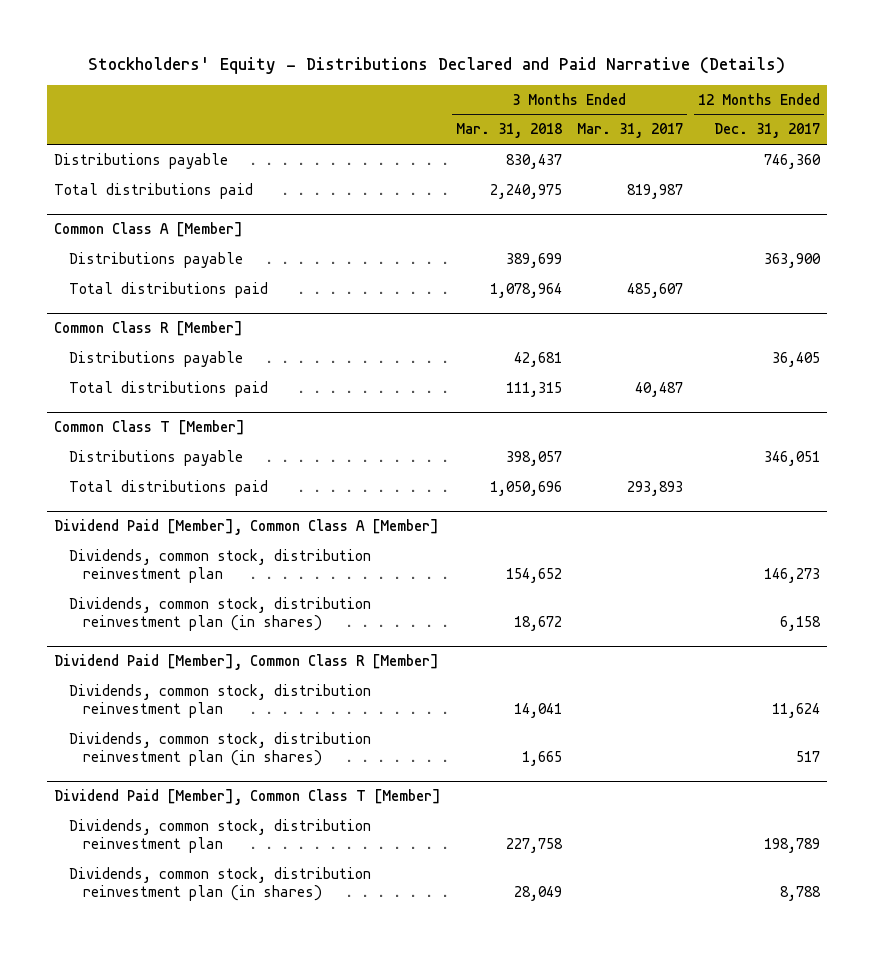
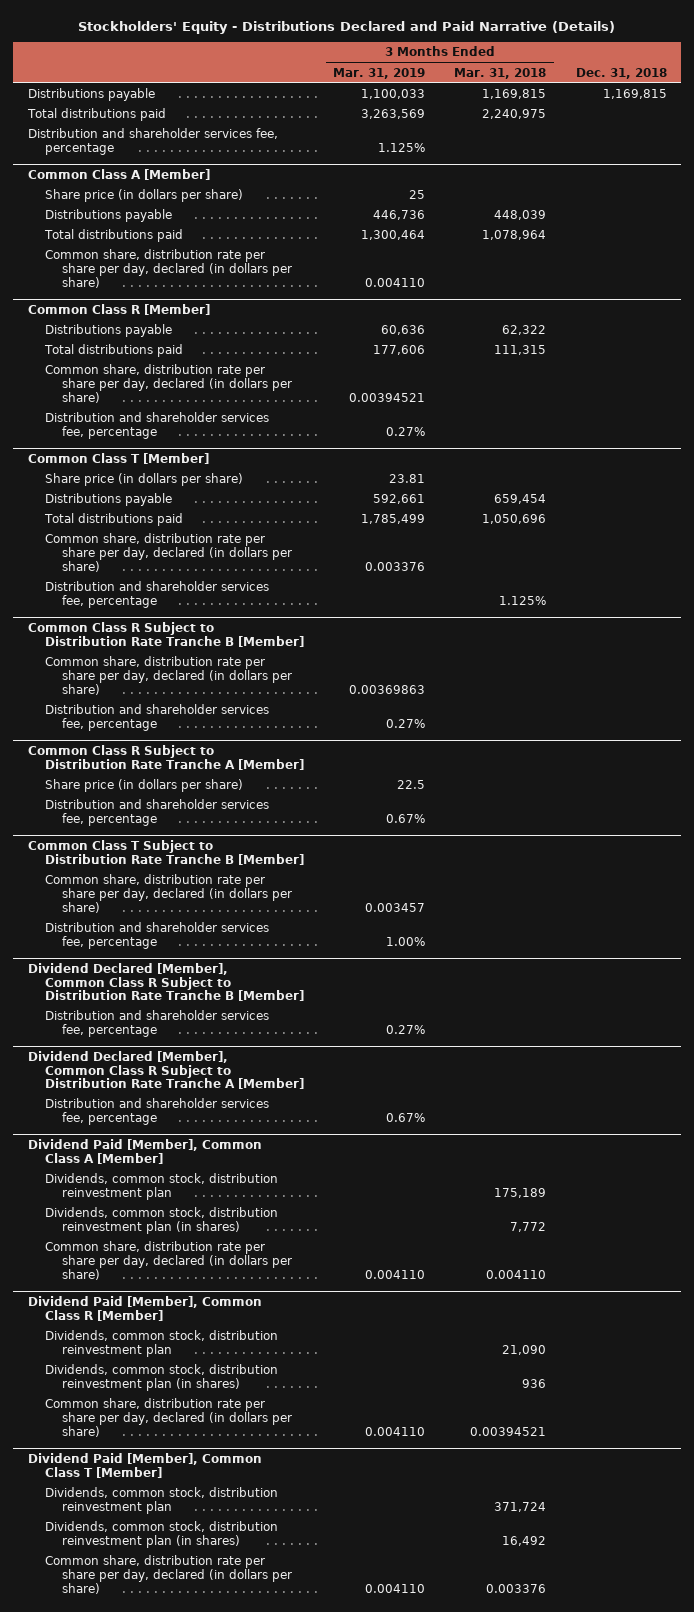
- | 3 Months Ended Mar. 31, 2018 | 3 Months Ended Mar. 31, 2017 | 12 Months Ended Dec. 31, 2017
+ | 3 Months Ended Mar. 31, 2019 | 3 Months Ended Mar. 31, 2018 | Dec. 31, 2018
- Distributions payable | 830,437 | | 746,360
+ Distributions payable | 1,100,033 | 1,169,815 | 1,169,815
+ Distribution and shareholder services fee, percentage | 1.125% | |
@ Common Class A [Member]
- Distributions payable | 389,699 | | 363,900
+ Share price (in dollars per share) | 25 | |
+ Distributions payable | 446,736 | 448,039 |
+ Common share, distribution rate per share per day, declared (in dollars per share) | 0.004110 | |
@ Common Class R [Member]
- Distributions payable | 42,681 | | 36,405
+ Distributions payable | 60,636 | 62,322 |
+ Common share, distribution rate per share per day, declared (in dollars per share) | 0.00394521 | |
+ Distribution and shareholder services fee, percentage | 0.27% | |
@ Common Class T [Member]
- Distributions payable | 398,057 | | 346,051
+ Share price (in dollars per share) | 23.81 | |
+ Distributions payable | 592,661 | 659,454 |
+ Common share, distribution rate per share per day, declared (in dollars per share) | 0.003376 | |
+ Distribution and shareholder services fee, percentage | | 1.125% |
+ Common Class R Subject to Distribution Rate Tranche B [Member]
+ Common share, distribution rate per share per day, declared (in dollars per share) | 0.00369863 | |
+ Distribution and shareholder services fee, percentage | 0.27% | |
+ Common Class R Subject to Distribution Rate Tranche A [Member]
+ Share price (in dollars per share) | 22.5 | |
+ Distribution and shareholder services fee, percentage | 0.67% | |
+ Common Class T Subject to Distribution Rate Tranche B [Member]
+ Common share, distribution rate per share per day, declared (in dollars per share) | 0.003457 | |
+ Distribution and shareholder services fee, percentage | 1.00% | |
+ Dividend Declared [Member], Common Class R Subject to Distribution Rate Tranche B [Member]
+ Distribution and shareholder services fee, percentage | 0.27% | |
+ Dividend Declared [Member], Common Class R Subject to Distribution Rate Tranche A [Member]
+ Distribution and shareholder services fee, percentage | 0.67% | |
@ Dividend Paid [Member], Common Class A [Member]
- Dividends, common stock, distribution reinvestment plan | 154,652 | | 146,273
- Dividends, common stock, distribution reinvestment plan (in shares) | 18,672 | | 6,158
+ Dividends, common stock, distribution reinvestment plan | | 175,189 |
+ Dividends, common stock, distribution reinvestment plan (in shares) | | 7,772 |
+ Common share, distribution rate per share per day, declared (in dollars per share) | 0.004110 | 0.004110 |
@ Dividend Paid [Member], Common Class R [Member]
- Dividends, common stock, distribution reinvestment plan | 14,041 | | 11,624
- Dividends, common stock, distribution reinvestment plan (in shares) | 1,665 | | 517
+ Dividends, common stock, distribution reinvestment plan | | 21,090 |
+ Dividends, common stock, distribution reinvestment plan (in shares) | | 936 |
+ Common share, distribution rate per share per day, declared (in dollars per share) | 0.004110 | 0.00394521 |
@ Dividend Paid [Member], Common Class T [Member]
- Dividends, common stock, distribution reinvestment plan | 227,758 | | 198,789
- Dividends, common stock, distribution reinvestment plan (in shares) | 28,049 | | 8,788
+ Dividends, common stock, distribution reinvestment plan | | 371,724 |
+ Dividends, common stock, distribution reinvestment plan (in shares) | | 16,492 |
+ Common share, distribution rate per share per day, declared (in dollars per share) | 0.004110 | 0.003376 |

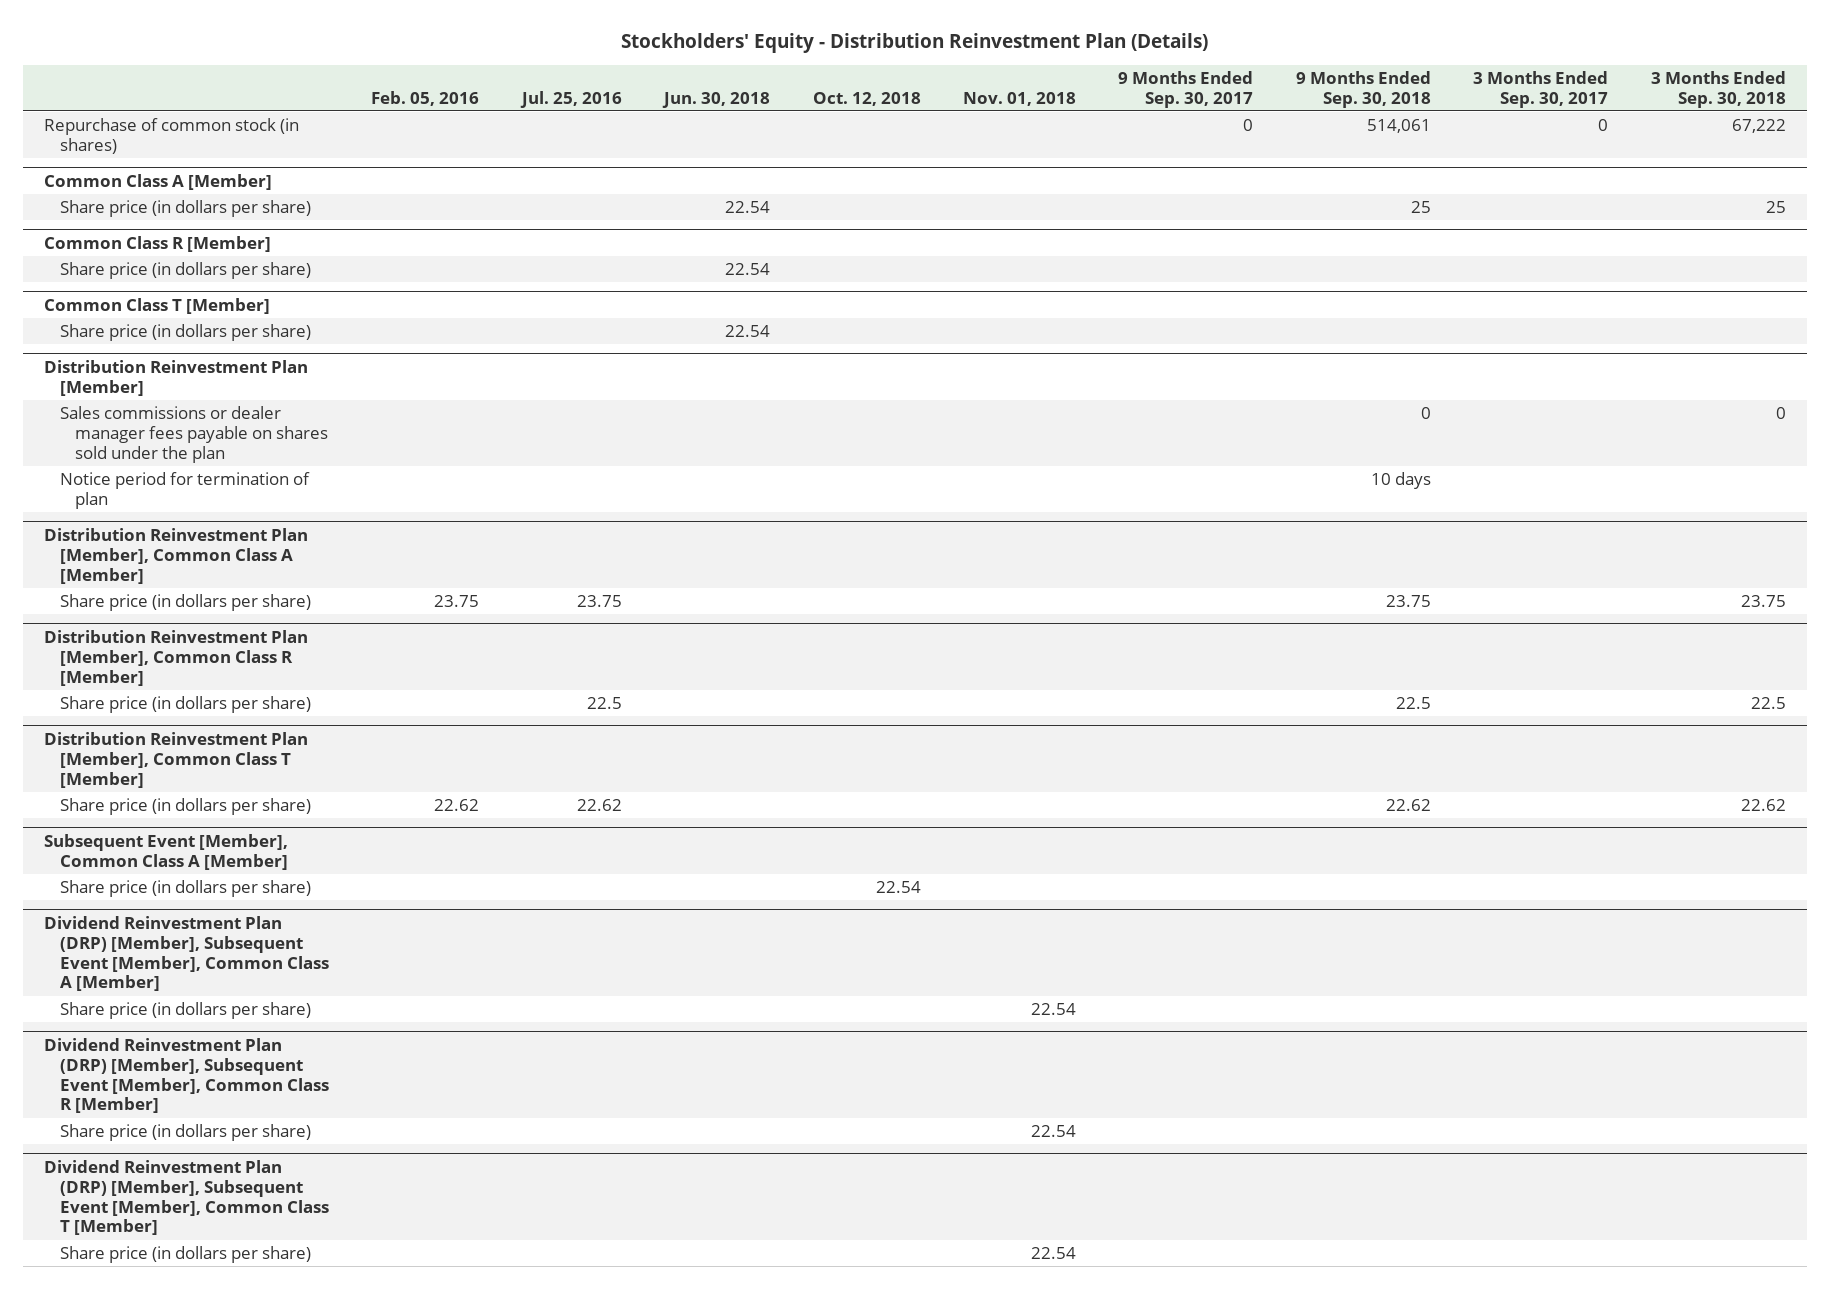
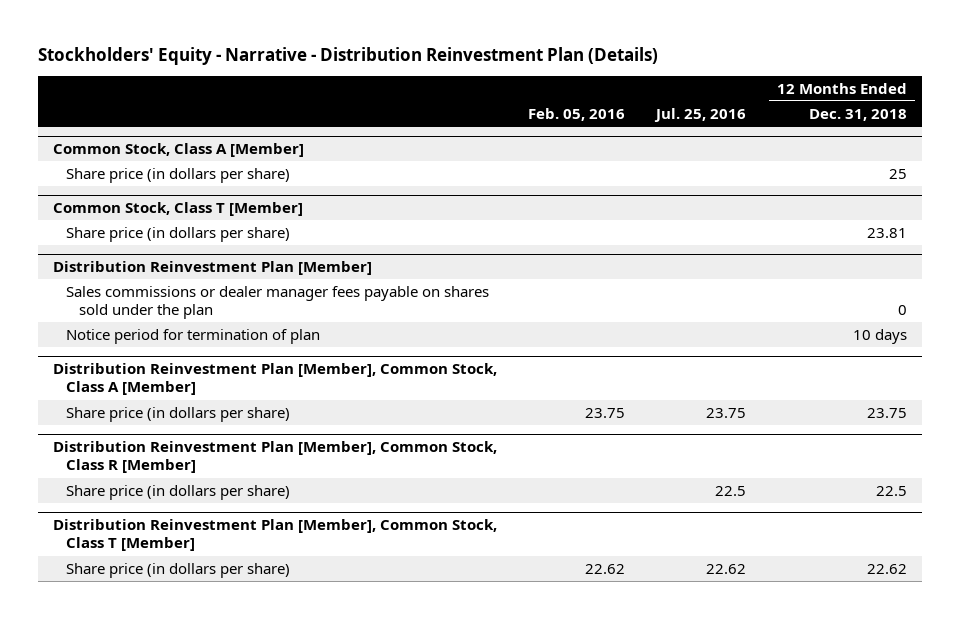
- Stockholders' Equity - Distribution Reinvestment Plan (Details)
+ Stockholders' Equity - Narrative - Distribution Reinvestment Plan (Details)
- | Feb. 05, 2016 | Jul. 25, 2016 | Jun. 30, 2018 | Oct. 12, 2018 | Nov. 01, 2018 | 9 Months Ended Sep. 30, 2017 | 9 Months Ended Sep. 30, 2018 | 3 Months Ended Sep. 30, 2017 | 3 Months Ended Sep. 30, 2018
+ | Feb. 05, 2016 | Jul. 25, 2016 | 12 Months Ended Dec. 31, 2018
- Repurchase of common stock (in shares) | | | | | | 0 | 514,061 | 0 | 67,222
- Common Class A [Member]
+ Common Stock, Class A [Member]
- Common Class R [Member]
- Share price (in dollars per share) | | | 22.54 | | | | | |
- Common Class T [Member]
+ Common Stock, Class T [Member]
- Distribution Reinvestment Plan [Member], Common Class A [Member]
+ Distribution Reinvestment Plan [Member], Common Stock, Class A [Member]
- Distribution Reinvestment Plan [Member], Common Class R [Member]
+ Distribution Reinvestment Plan [Member], Common Stock, Class R [Member]
- Distribution Reinvestment Plan [Member], Common Class T [Member]
+ Distribution Reinvestment Plan [Member], Common Stock, Class T [Member]
- Subsequent Event [Member], Common Class A [Member]
- Share price (in dollars per share) | | | | 22.54 | | | | |
- Dividend Reinvestment Plan (DRP) [Member], Subsequent Event [Member], Common Class A [Member]
- Share price (in dollars per share) | | | | | 22.54 | | | |
- Dividend Reinvestment Plan (DRP) [Member], Subsequent Event [Member], Common Class R [Member]
- Share price (in dollars per share) | | | | | 22.54 | | | |
- Dividend Reinvestment Plan (DRP) [Member], Subsequent Event [Member], Common Class T [Member]
- Share price (in dollars per share) | | | | | 22.54 | | | |

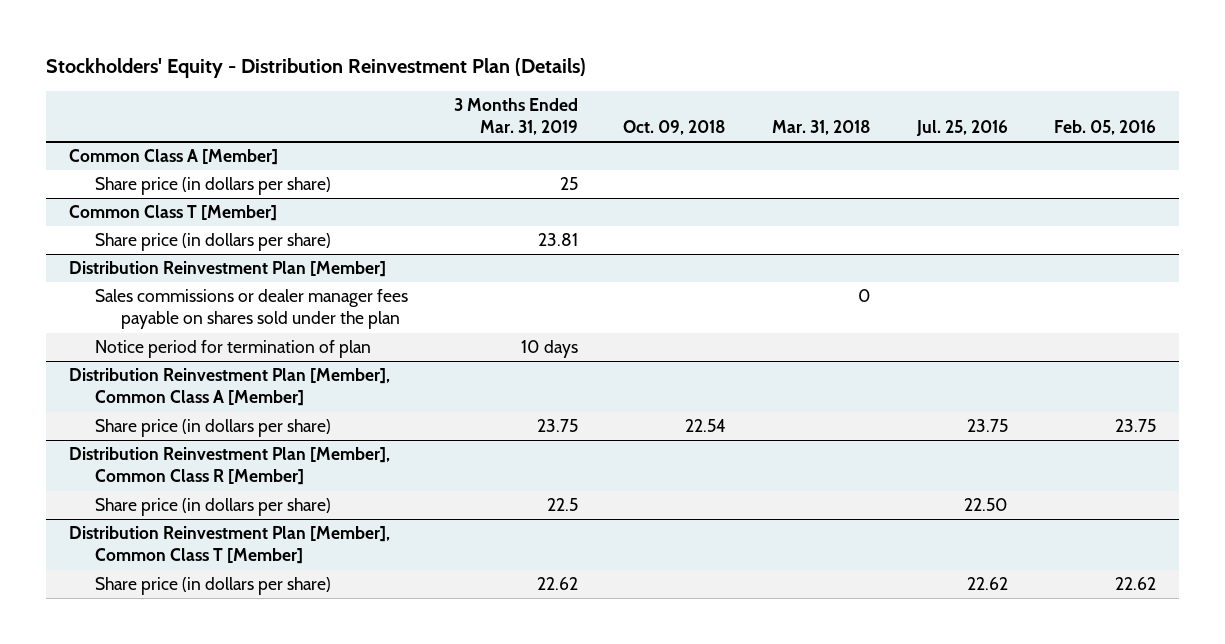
- Stockholders' Equity - Narrative - Distribution Reinvestment Plan (Details)
+ Stockholders' Equity - Distribution Reinvestment Plan (Details)
- | Feb. 05, 2016 | Jul. 25, 2016 | 12 Months Ended Dec. 31, 2018
+ | 3 Months Ended Mar. 31, 2019 | Oct. 09, 2018 | Mar. 31, 2018 | Jul. 25, 2016 | Feb. 05, 2016
- Common Stock, Class A [Member]
+ Common Class A [Member]
- Common Stock, Class T [Member]
+ Common Class T [Member]
- Distribution Reinvestment Plan [Member], Common Stock, Class A [Member]
+ Distribution Reinvestment Plan [Member], Common Class A [Member]
- Distribution Reinvestment Plan [Member], Common Stock, Class R [Member]
- Share price (in dollars per share) | | 22.5 | 22.5
- Distribution Reinvestment Plan [Member], Common Stock, Class T [Member]
+ Distribution Reinvestment Plan [Member], Common Class R [Member]
+ Share price (in dollars per share) | 22.5 | | | 22.50 |
+ Distribution Reinvestment Plan [Member], Common Class T [Member]

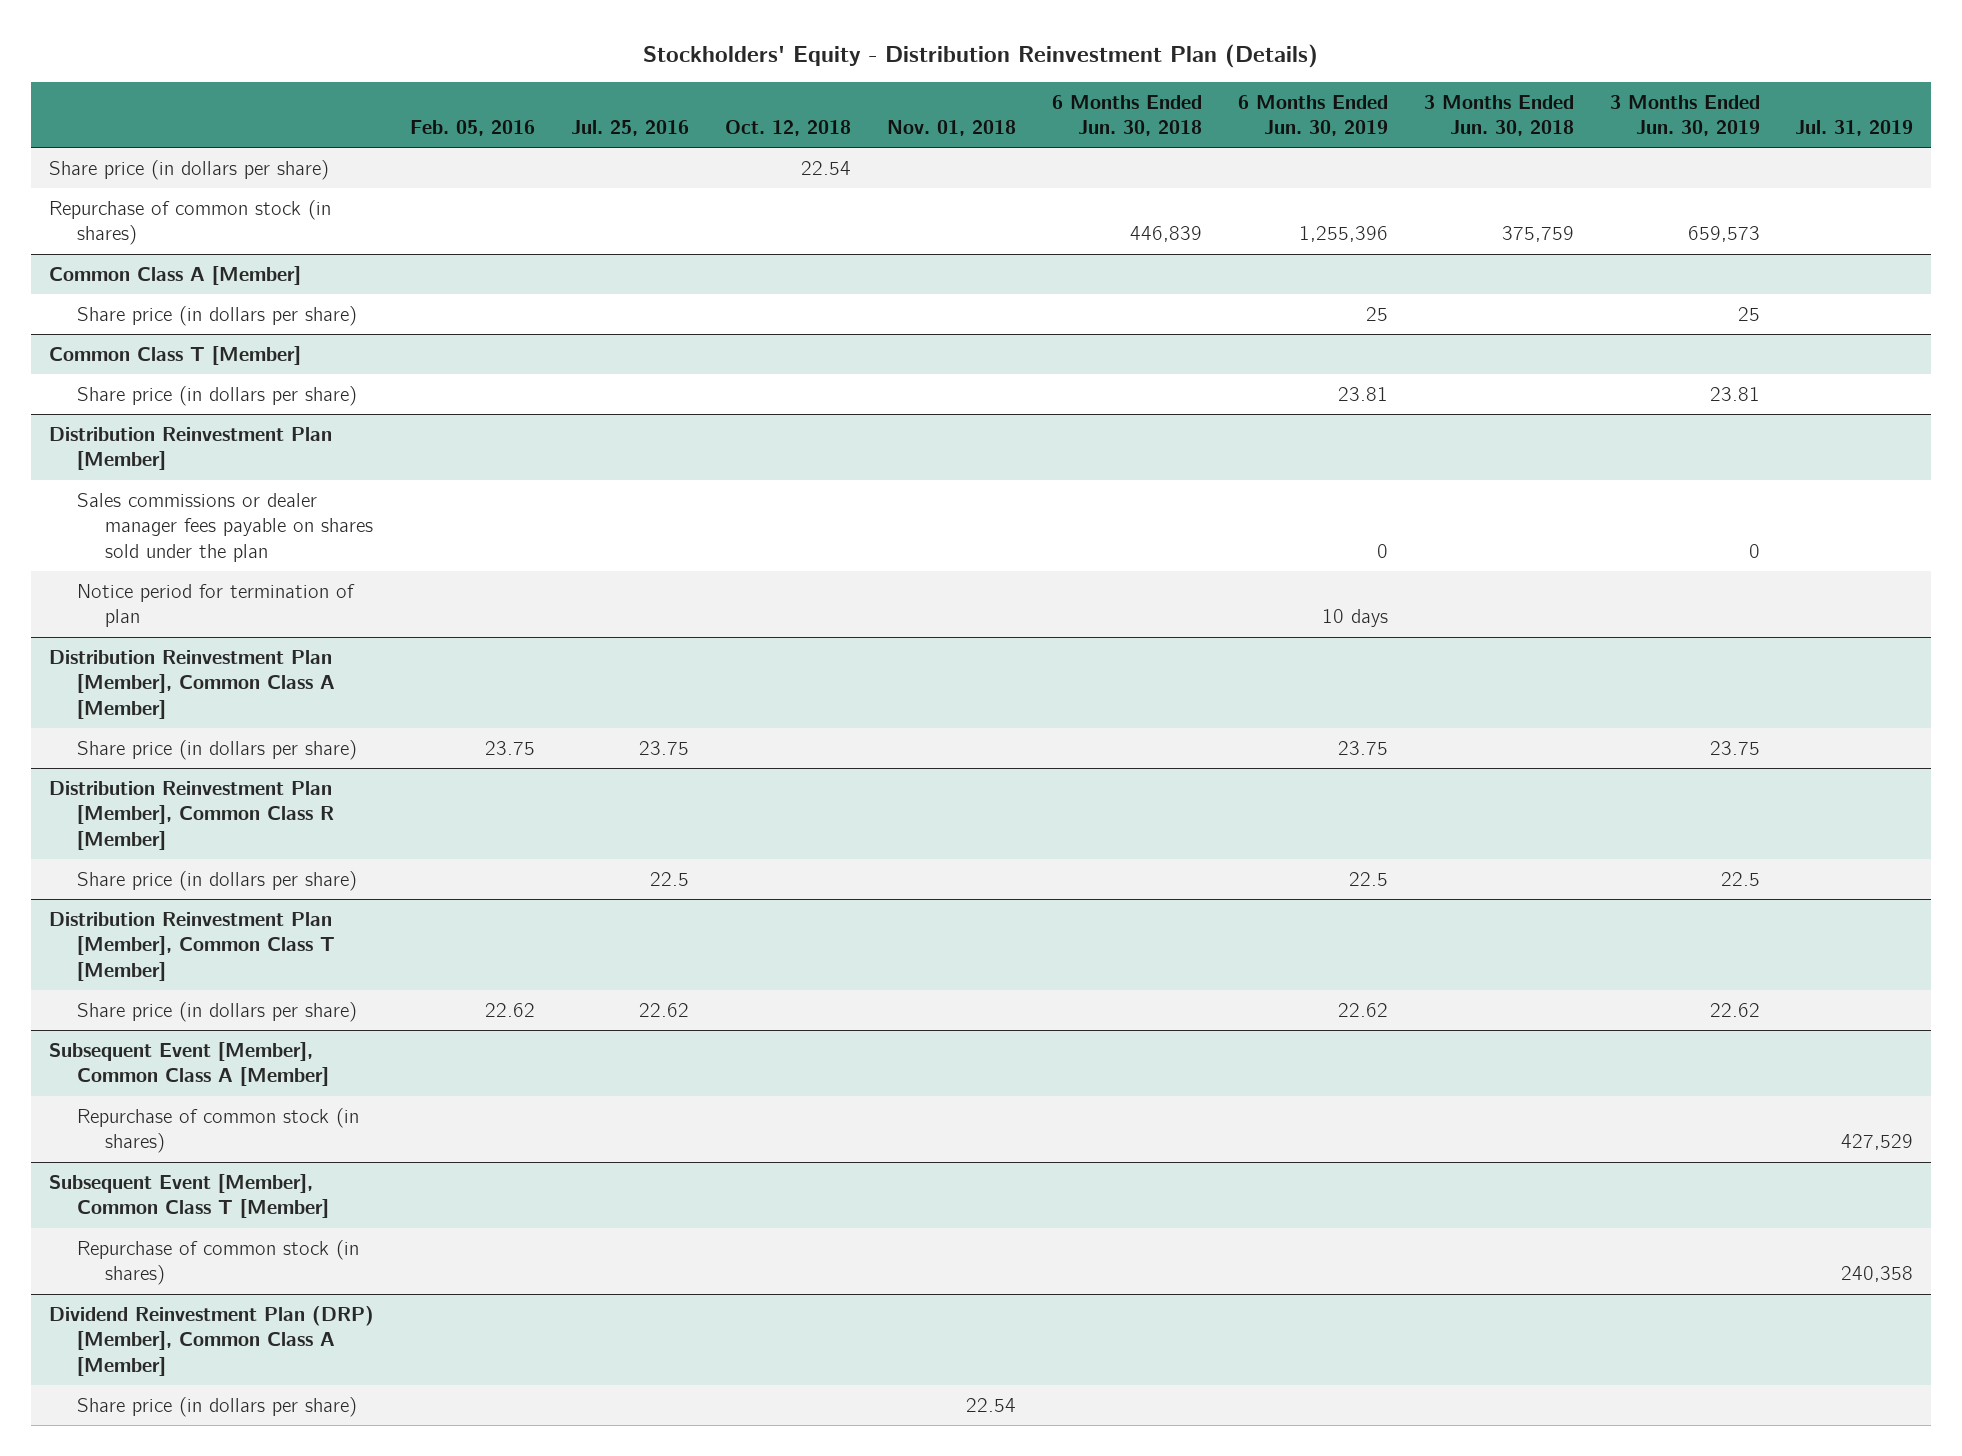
- | 3 Months Ended Mar. 31, 2019 | Oct. 09, 2018 | Mar. 31, 2018 | Jul. 25, 2016 | Feb. 05, 2016
+ | Feb. 05, 2016 | Jul. 25, 2016 | Oct. 12, 2018 | Nov. 01, 2018 | 6 Months Ended Jun. 30, 2018 | 6 Months Ended Jun. 30, 2019 | 3 Months Ended Jun. 30, 2018 | 3 Months Ended Jun. 30, 2019 | Jul. 31, 2019
+ Share price (in dollars per share) | | | 22.54 | | | | | |
+ Repurchase of common stock (in shares) | | | | | 446,839 | 1,255,396 | 375,759 | 659,573 |
@ Distribution Reinvestment Plan [Member], Common Class R [Member]
- Share price (in dollars per share) | 22.5 | | | 22.50 |
+ Share price (in dollars per share) | | 22.5 | | | | 22.5 | | 22.5 |
+ Subsequent Event [Member], Common Class A [Member]
+ Repurchase of common stock (in shares) | | | | | | | | | 427,529
+ Subsequent Event [Member], Common Class T [Member]
+ Repurchase of common stock (in shares) | | | | | | | | | 240,358
+ Dividend Reinvestment Plan (DRP) [Member], Common Class A [Member]
+ Share price (in dollars per share) | | | | 22.54 | | | | |

